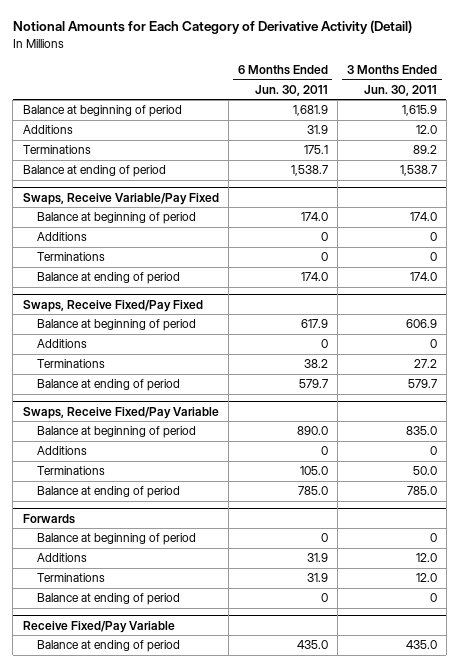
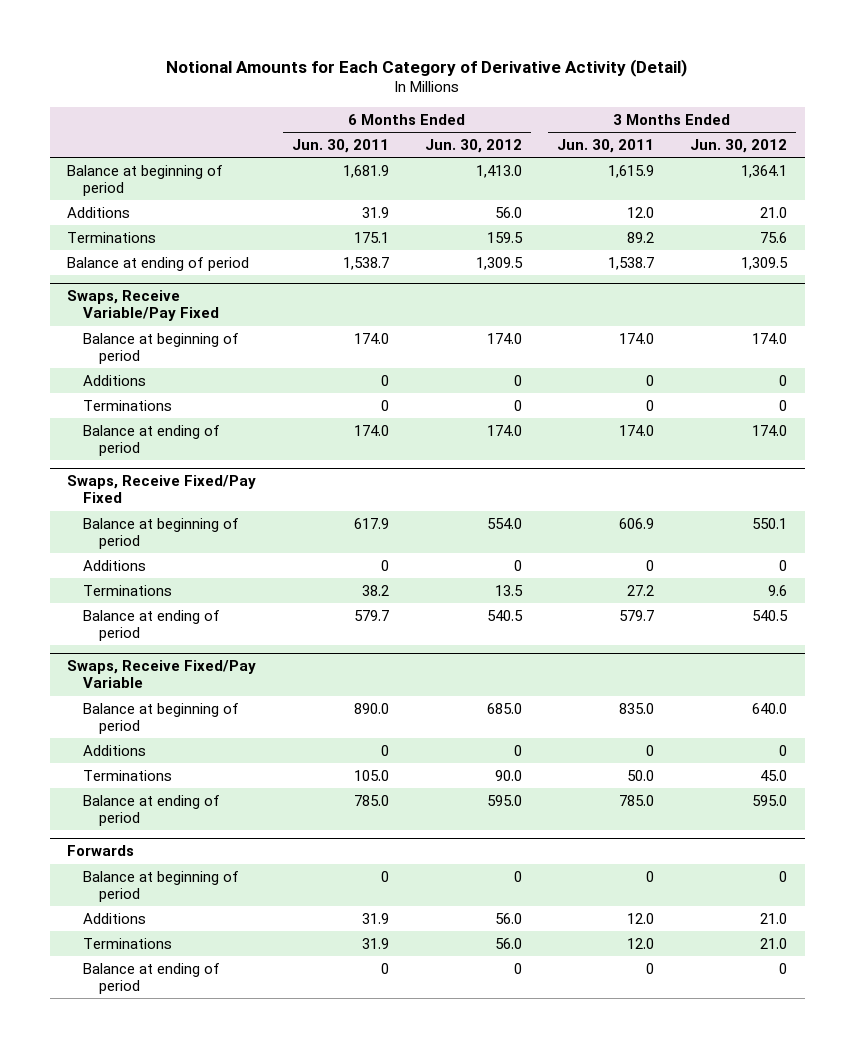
- | 6 Months Ended Jun. 30, 2011 | 3 Months Ended Jun. 30, 2011
+ | 6 Months Ended Jun. 30, 2011 | 6 Months Ended Jun. 30, 2012 | 3 Months Ended Jun. 30, 2011 | 3 Months Ended Jun. 30, 2012
- Receive Fixed/Pay Variable
- Balance at ending of period | 435.0 | 435.0

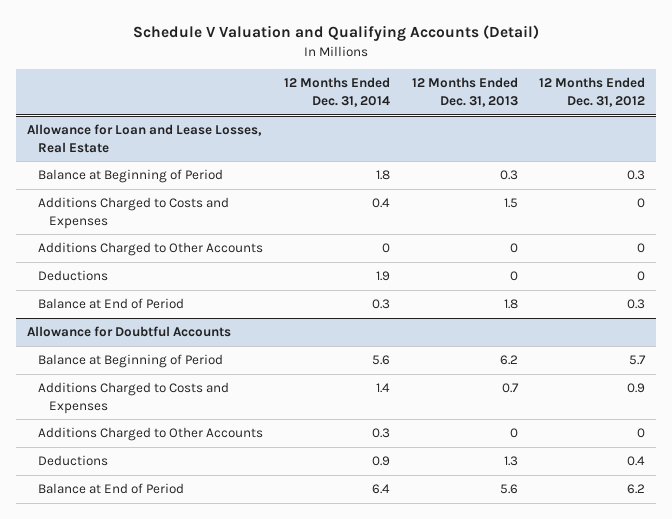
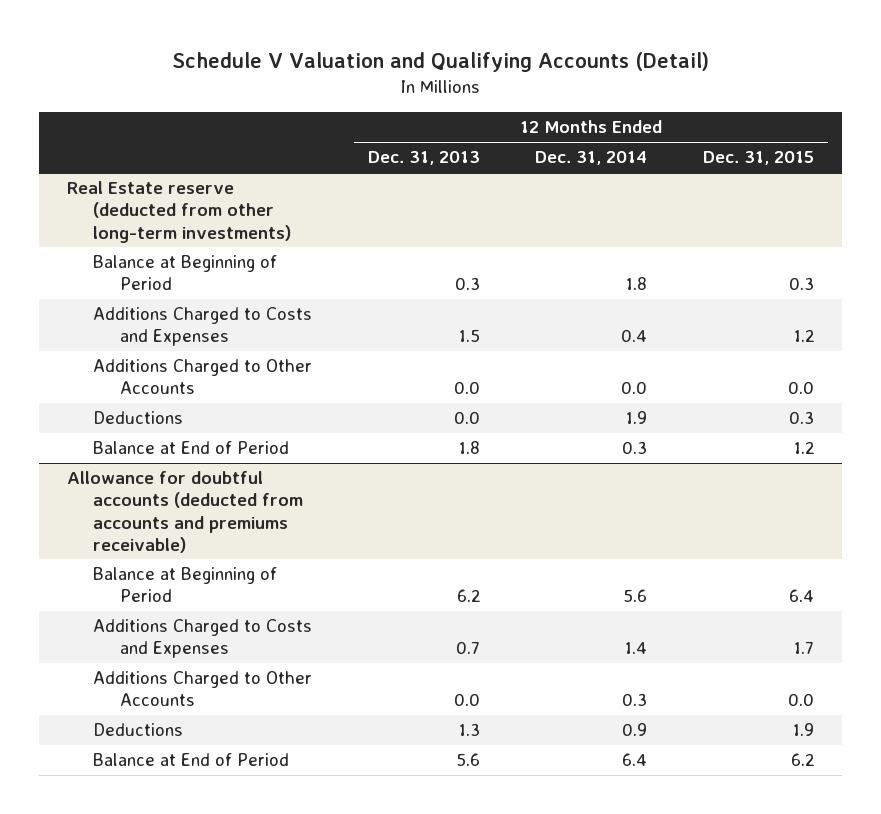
- | 12 Months Ended Dec. 31, 2014 | 12 Months Ended Dec. 31, 2013 | 12 Months Ended Dec. 31, 2012
+ | 12 Months Ended Dec. 31, 2013 | 12 Months Ended Dec. 31, 2014 | 12 Months Ended Dec. 31, 2015
- Allowance for Loan and Lease Losses, Real Estate
+ Real Estate reserve (deducted from other long-term investments)
- Additions Charged to Other Accounts | 0 | 0 | 0
- Deductions | 1.9 | 0 | 0
+ Additions Charged to Other Accounts | 0.0 | 0.0 | 0.0
+ Deductions | 0.0 | 1.9 | 0.3
- Allowance for Doubtful Accounts
+ Allowance for doubtful accounts (deducted from accounts and premiums receivable)
- Additions Charged to Other Accounts | 0.3 | 0 | 0
+ Additions Charged to Other Accounts | 0.0 | 0.3 | 0.0

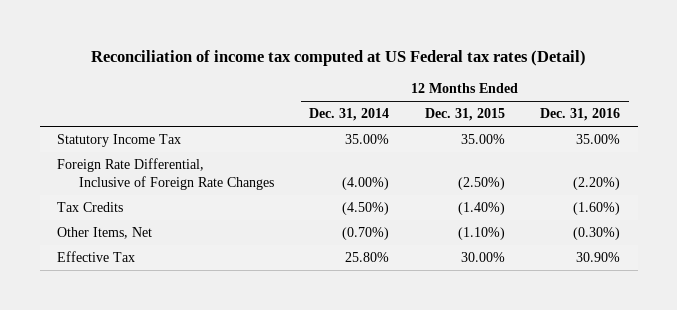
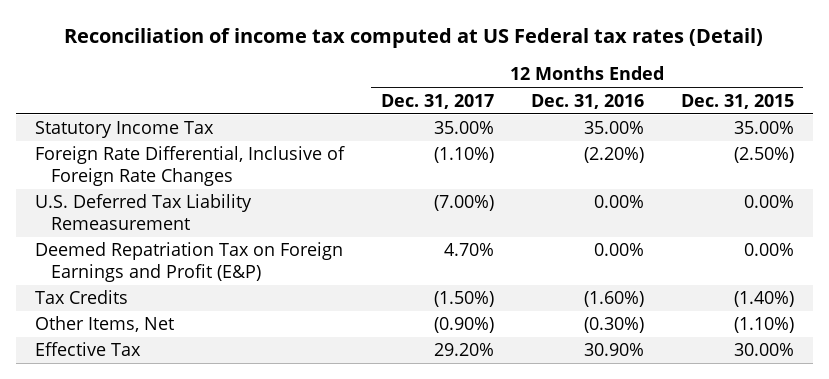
- | 12 Months Ended Dec. 31, 2014 | 12 Months Ended Dec. 31, 2015 | 12 Months Ended Dec. 31, 2016
+ | 12 Months Ended Dec. 31, 2017 | 12 Months Ended Dec. 31, 2016 | 12 Months Ended Dec. 31, 2015
+ U.S. Deferred Tax Liability Remeasurement | (7.00%) | 0.00% | 0.00%
+ Deemed Repatriation Tax on Foreign Earnings and Profit (E&P) | 4.70% | 0.00% | 0.00%

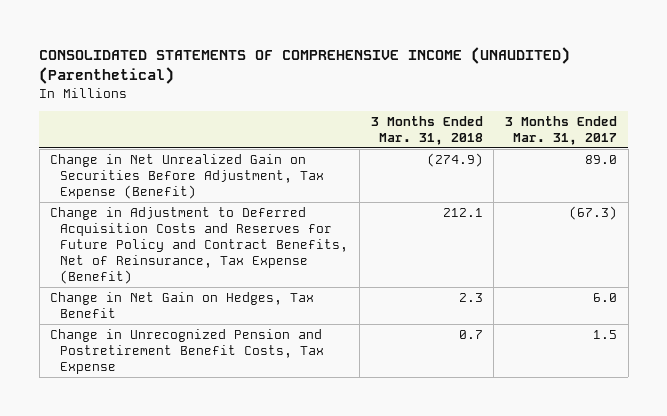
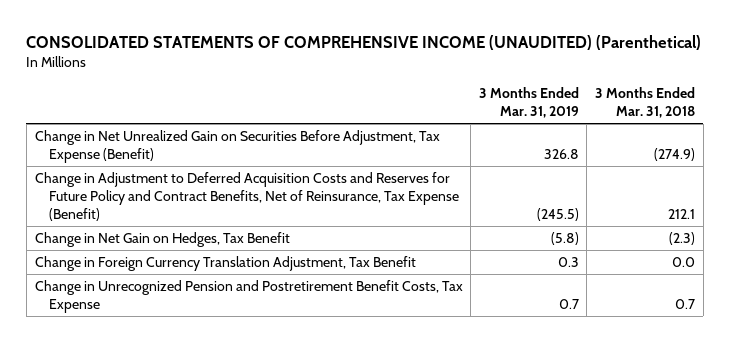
- | 3 Months Ended Mar. 31, 2018 | 3 Months Ended Mar. 31, 2017
+ | 3 Months Ended Mar. 31, 2019 | 3 Months Ended Mar. 31, 2018
- Change in Net Gain on Hedges, Tax Benefit | 2.3 | 6.0
+ Change in Net Gain on Hedges, Tax Benefit | (5.8) | (2.3)
+ Change in Foreign Currency Translation Adjustment, Tax Benefit | 0.3 | 0.0

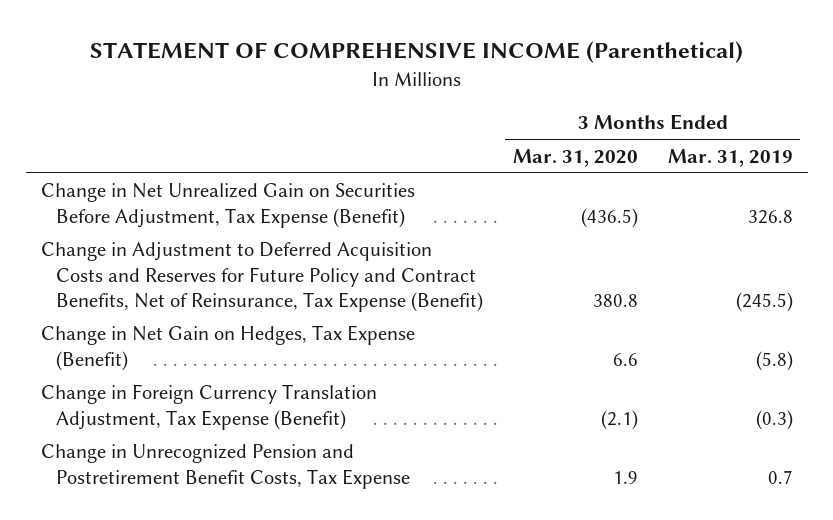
- CONSOLIDATED STATEMENTS OF COMPREHENSIVE INCOME (UNAUDITED) (Parenthetical)
+ STATEMENT OF COMPREHENSIVE INCOME (Parenthetical)
- | 3 Months Ended Mar. 31, 2019 | 3 Months Ended Mar. 31, 2018
+ | 3 Months Ended Mar. 31, 2020 | 3 Months Ended Mar. 31, 2019
- Change in Net Gain on Hedges, Tax Benefit | (5.8) | (2.3)
- Change in Foreign Currency Translation Adjustment, Tax Benefit | 0.3 | 0.0
+ Change in Net Gain on Hedges, Tax Expense (Benefit) | 6.6 | (5.8)
+ Change in Foreign Currency Translation Adjustment, Tax Expense (Benefit) | (2.1) | (0.3)

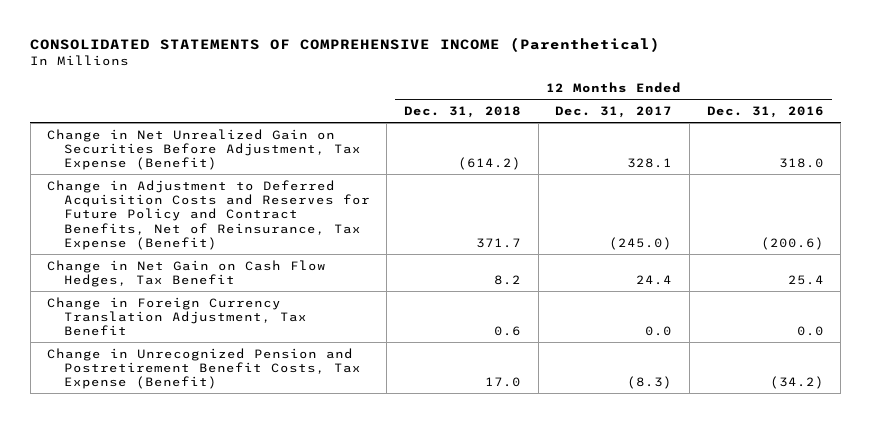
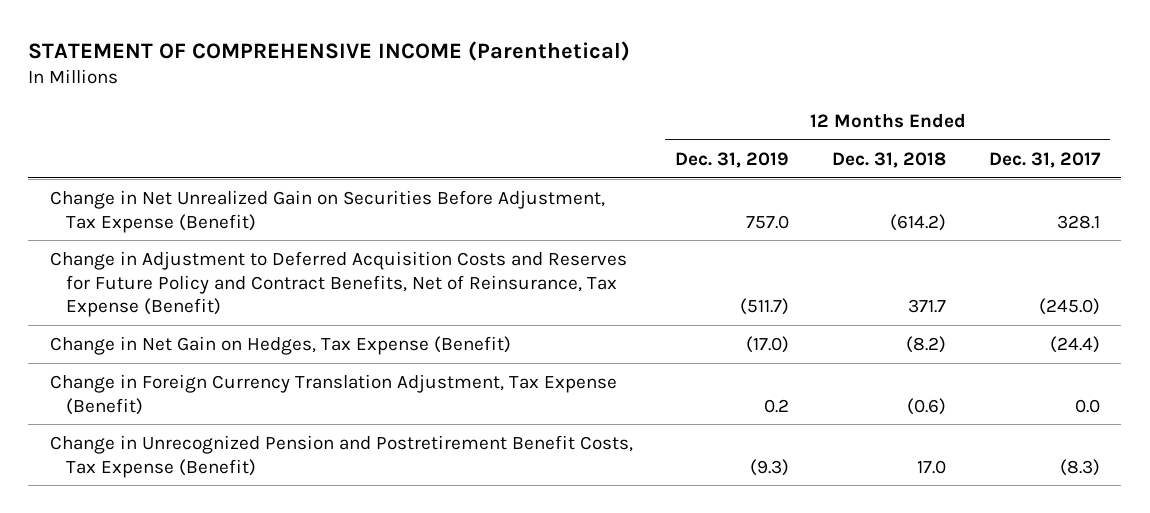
- CONSOLIDATED STATEMENTS OF COMPREHENSIVE INCOME (Parenthetical)
+ STATEMENT OF COMPREHENSIVE INCOME (Parenthetical)
- | 12 Months Ended Dec. 31, 2018 | 12 Months Ended Dec. 31, 2017 | 12 Months Ended Dec. 31, 2016
+ | 12 Months Ended Dec. 31, 2019 | 12 Months Ended Dec. 31, 2018 | 12 Months Ended Dec. 31, 2017
- Change in Net Gain on Cash Flow Hedges, Tax Benefit | 8.2 | 24.4 | 25.4
- Change in Foreign Currency Translation Adjustment, Tax Benefit | 0.6 | 0.0 | 0.0
+ Change in Net Gain on Hedges, Tax Expense (Benefit) | (17.0) | (8.2) | (24.4)
+ Change in Foreign Currency Translation Adjustment, Tax Expense (Benefit) | 0.2 | (0.6) | 0.0

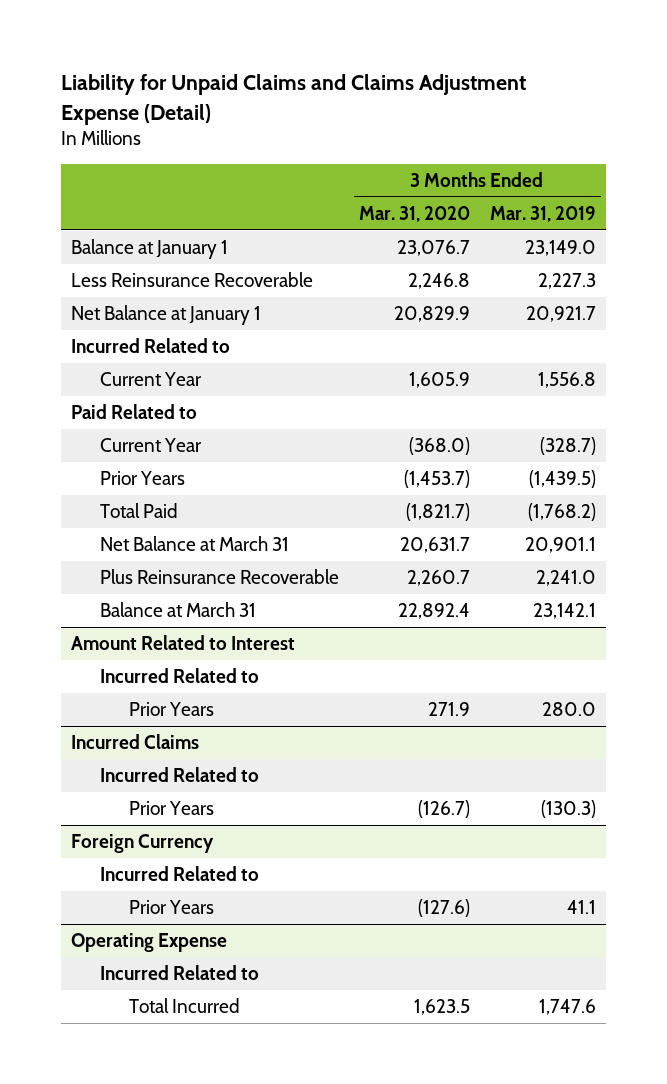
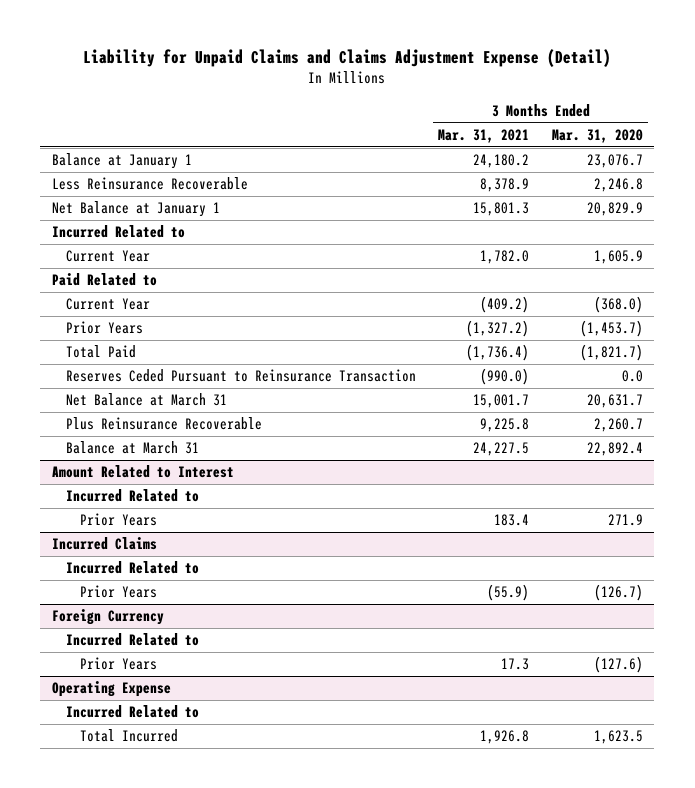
- | 3 Months Ended Mar. 31, 2020 | 3 Months Ended Mar. 31, 2019
+ | 3 Months Ended Mar. 31, 2021 | 3 Months Ended Mar. 31, 2020
+ Reserves Ceded Pursuant to Reinsurance Transaction | (990.0) | 0.0

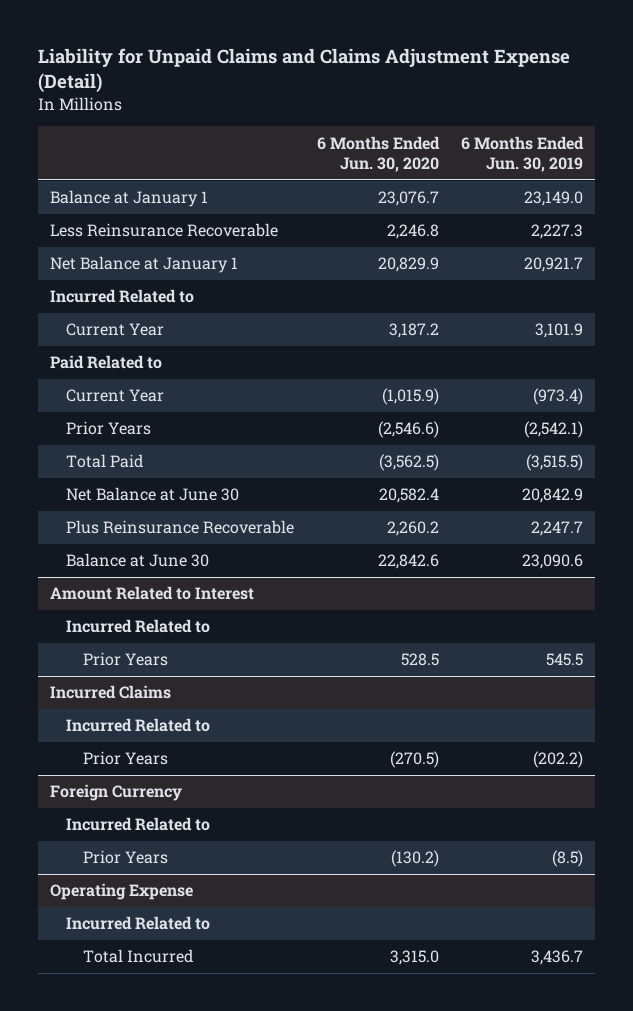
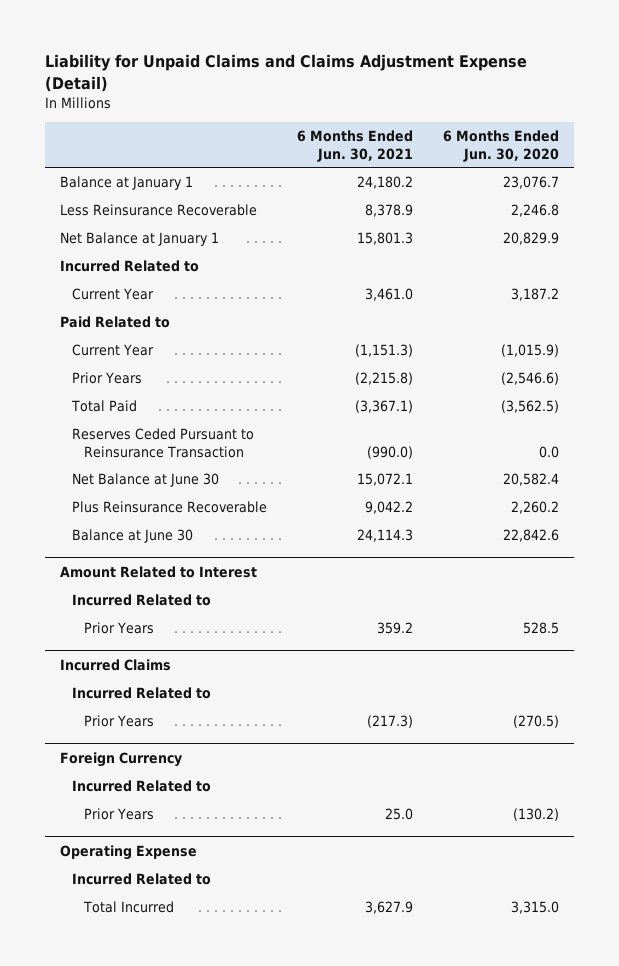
- | 6 Months Ended Jun. 30, 2020 | 6 Months Ended Jun. 30, 2019
+ | 6 Months Ended Jun. 30, 2021 | 6 Months Ended Jun. 30, 2020
+ Reserves Ceded Pursuant to Reinsurance Transaction | (990.0) | 0.0

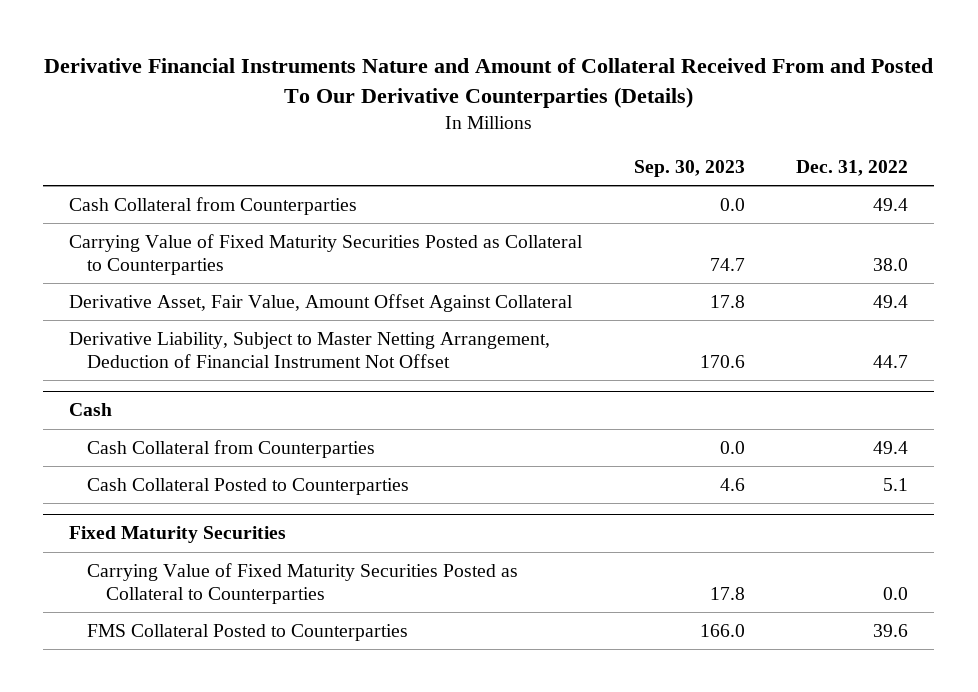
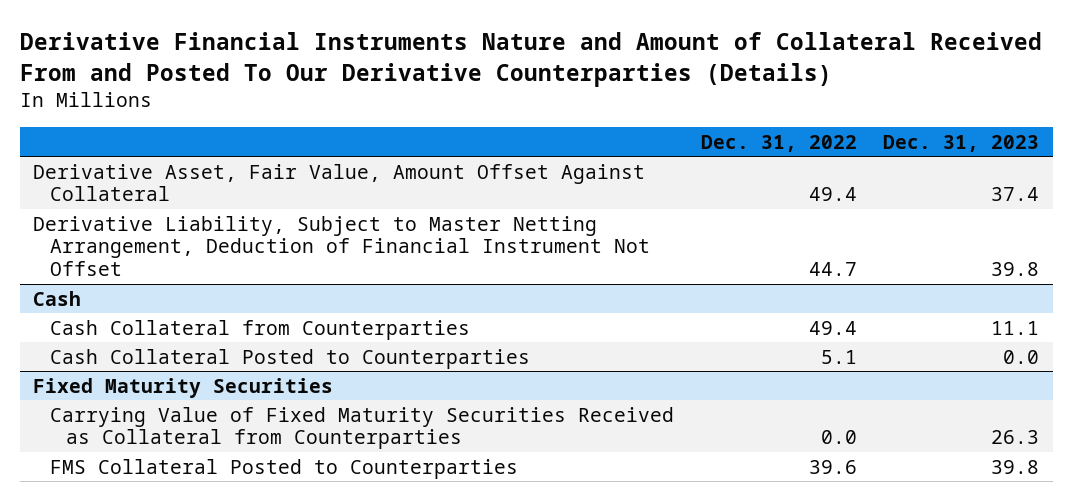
- | Sep. 30, 2023 | Dec. 31, 2022
+ | Dec. 31, 2022 | Dec. 31, 2023
- Cash Collateral from Counterparties | 0.0 | 49.4
- Carrying Value of Fixed Maturity Securities Posted as Collateral to Counterparties | 74.7 | 38.0
@ Fixed Maturity Securities
- Carrying Value of Fixed Maturity Securities Posted as Collateral to Counterparties | 17.8 | 0.0
+ Carrying Value of Fixed Maturity Securities Received as Collateral from Counterparties | 0.0 | 26.3

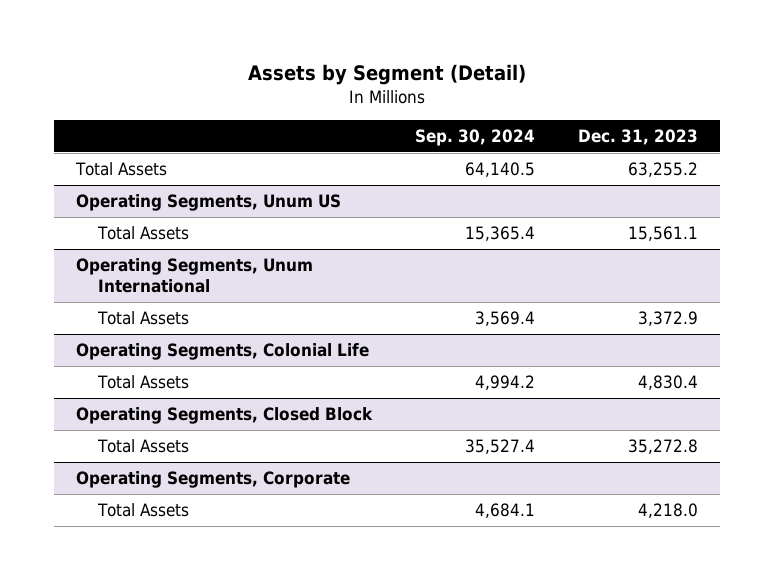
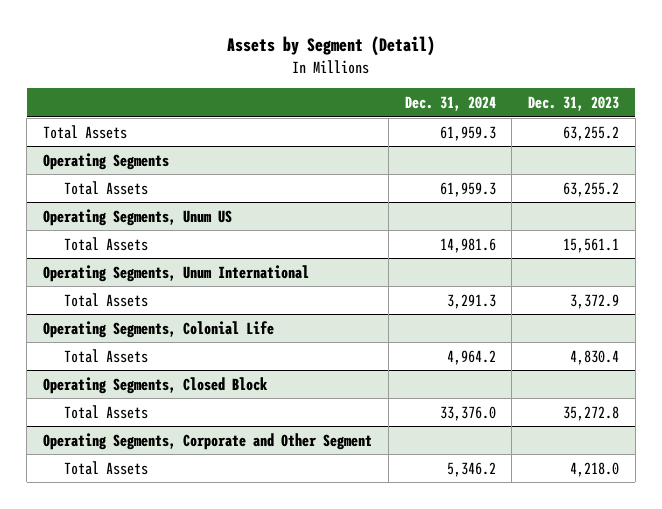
- | Sep. 30, 2024 | Dec. 31, 2023
+ | Dec. 31, 2024 | Dec. 31, 2023
+ Operating Segments
+ Total Assets | 61,959.3 | 63,255.2
- Operating Segments, Corporate
+ Operating Segments, Corporate and Other Segment

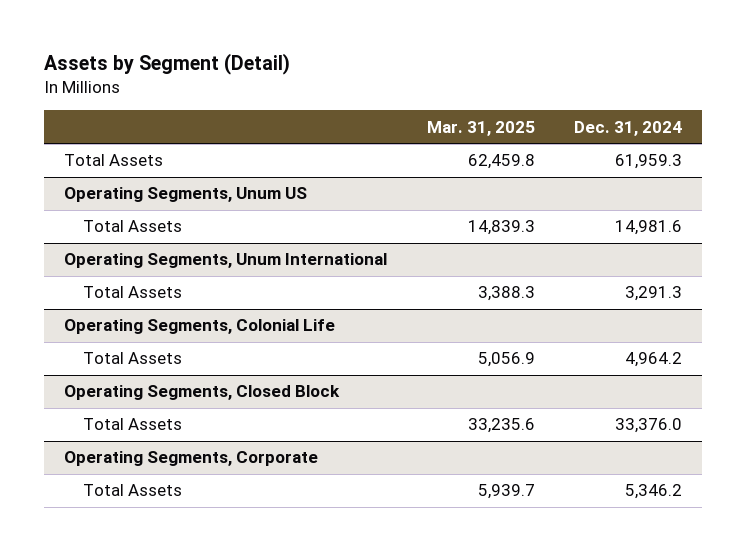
- | Dec. 31, 2024 | Dec. 31, 2023
+ | Mar. 31, 2025 | Dec. 31, 2024
- Operating Segments
- Total Assets | 61,959.3 | 63,255.2
- Operating Segments, Corporate and Other Segment
+ Operating Segments, Corporate

